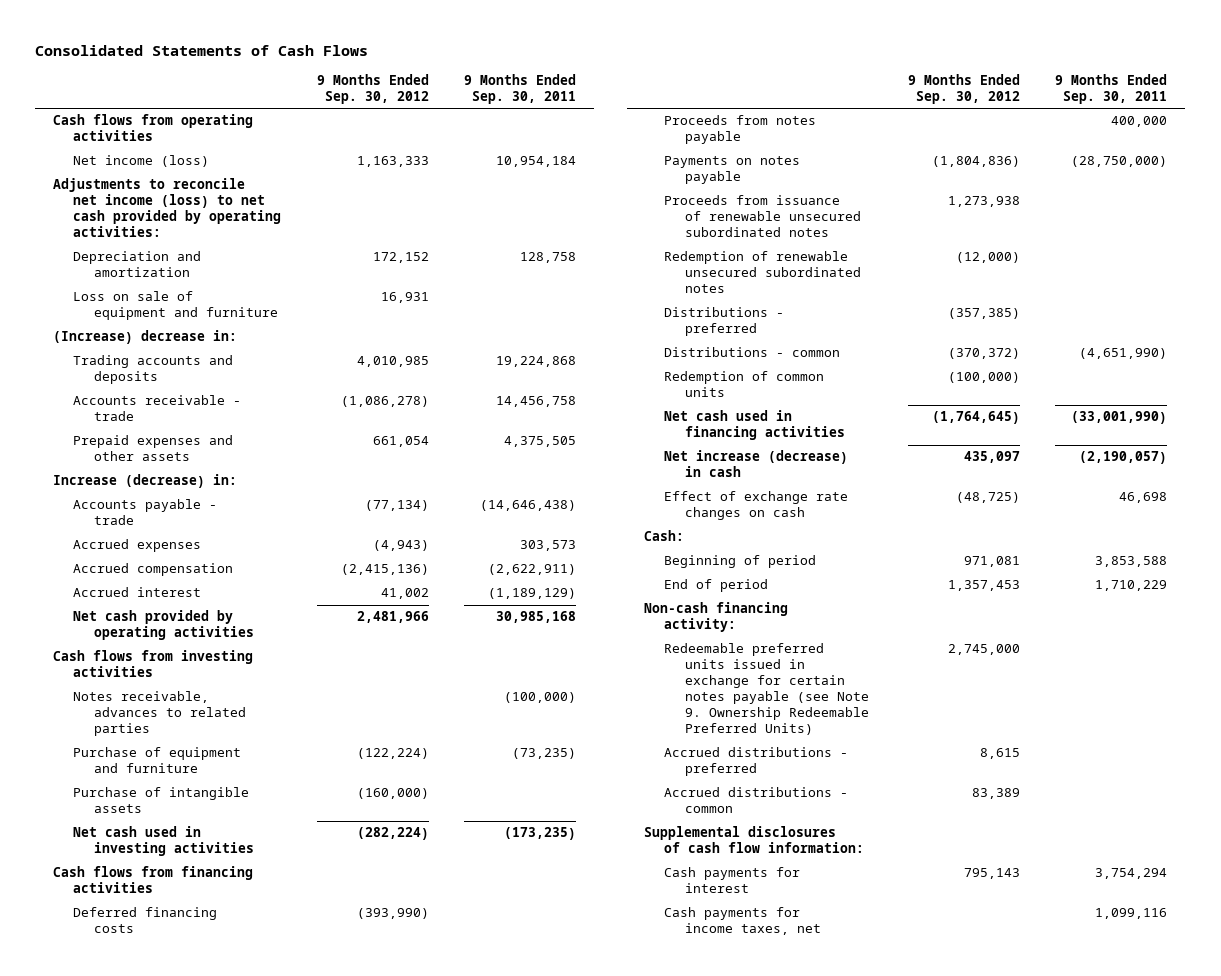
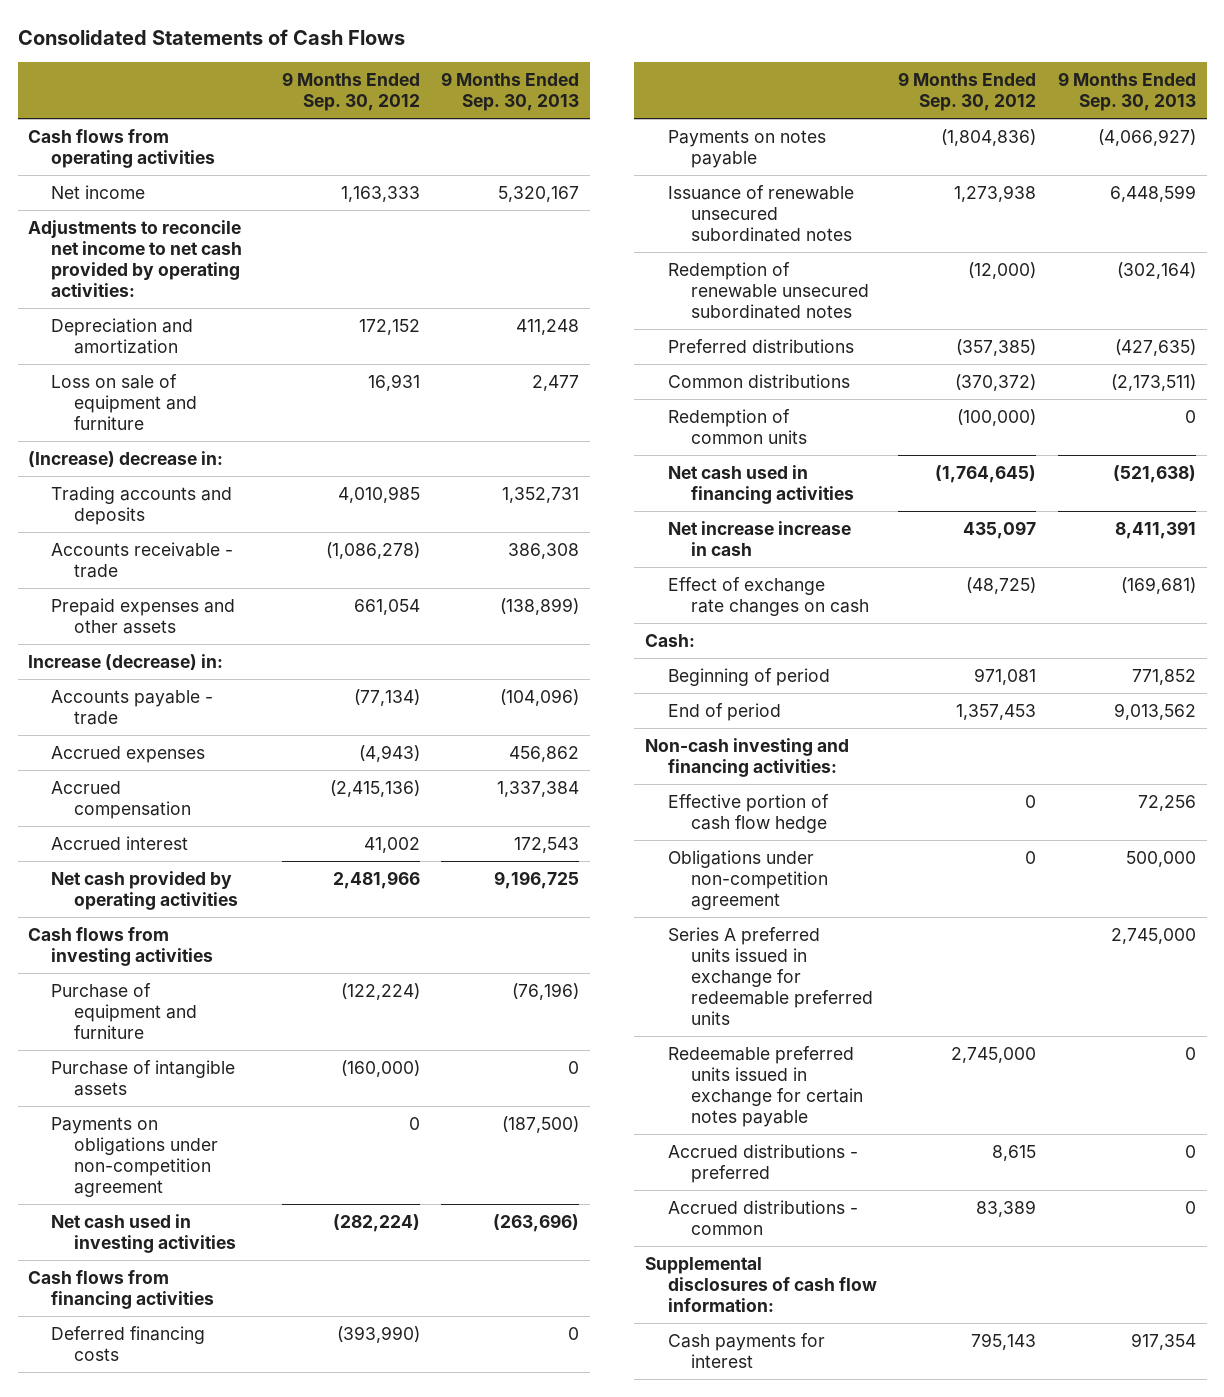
- | 9 Months Ended Sep. 30, 2012 | 9 Months Ended Sep. 30, 2011
+ | 9 Months Ended Sep. 30, 2012 | 9 Months Ended Sep. 30, 2013
- Net income (loss) | 1,163,333 | 10,954,184
- Adjustments to reconcile net income (loss) to net cash provided by operating activities:
+ Net income | 1,163,333 | 5,320,167
+ Adjustments to reconcile net income to net cash provided by operating activities:
- Notes receivable, advances to related parties | | (100,000)
+ Payments on obligations under non-competition agreement | 0 | (187,500)
- Proceeds from notes payable | | 400,000
- Proceeds from issuance of renewable unsecured subordinated notes | 1,273,938 |
+ Issuance of renewable unsecured subordinated notes | 1,273,938 | 6,448,599
- Distributions - preferred | (357,385) |
- Distributions - common | (370,372) | (4,651,990)
+ Preferred distributions | (357,385) | (427,635)
+ Common distributions | (370,372) | (2,173,511)
- Net increase (decrease) in cash | 435,097 | (2,190,057)
+ Net increase increase in cash | 435,097 | 8,411,391
- Non-cash financing activity:
- Redeemable preferred units issued in exchange for certain notes payable (see Note 9. Ownership Redeemable Preferred Units) | 2,745,000 |
+ Non-cash investing and financing activities:
+ Effective portion of cash flow hedge | 0 | 72,256
+ Obligations under non-competition agreement | 0 | 500,000
+ Series A preferred units issued in exchange for redeemable preferred units | | 2,745,000
+ Redeemable preferred units issued in exchange for certain notes payable | 2,745,000 | 0
- Cash payments for income taxes, net | | 1,099,116

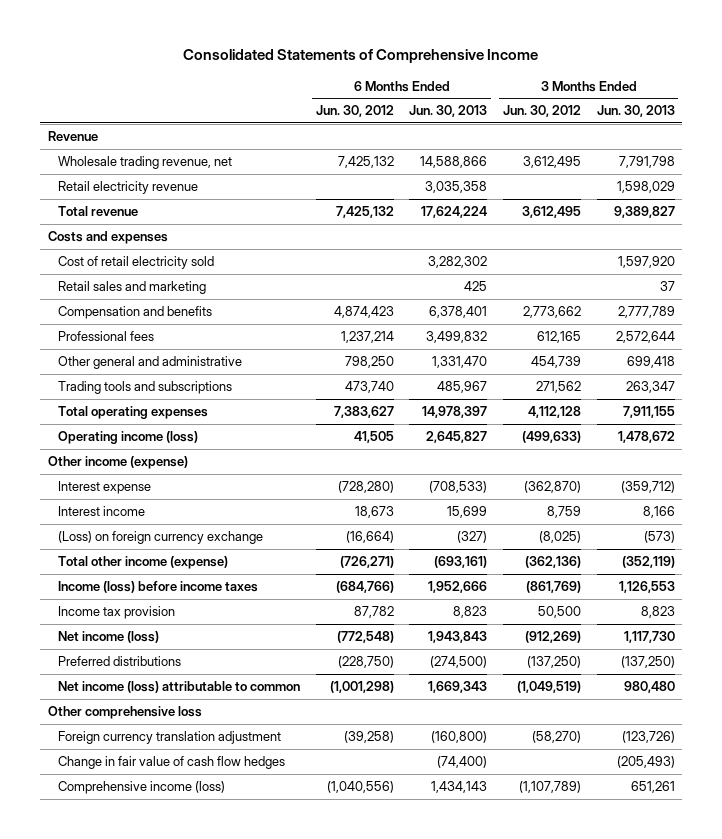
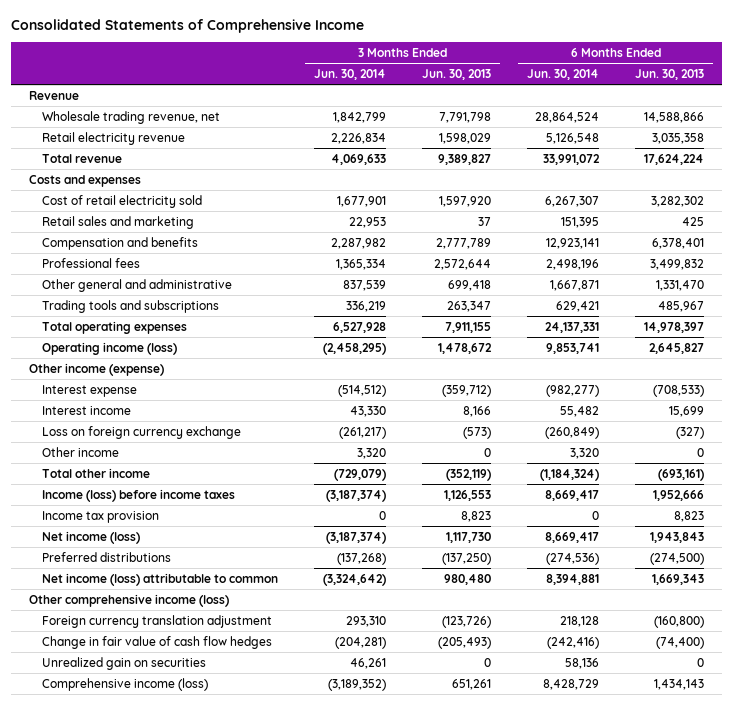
- | 6 Months Ended Jun. 30, 2012 | 6 Months Ended Jun. 30, 2013 | 3 Months Ended Jun. 30, 2012 | 3 Months Ended Jun. 30, 2013
+ | 3 Months Ended Jun. 30, 2014 | 3 Months Ended Jun. 30, 2013 | 6 Months Ended Jun. 30, 2014 | 6 Months Ended Jun. 30, 2013
- (Loss) on foreign currency exchange | (16,664) | (327) | (8,025) | (573)
- Total other income (expense) | (726,271) | (693,161) | (362,136) | (352,119)
+ Loss on foreign currency exchange | (261,217) | (573) | (260,849) | (327)
+ Other income | 3,320 | 0 | 3,320 | 0
+ Total other income | (729,079) | (352,119) | (1,184,324) | (693,161)
- Other comprehensive loss
+ Other comprehensive income (loss)
+ Unrealized gain on securities | 46,261 | 0 | 58,136 | 0

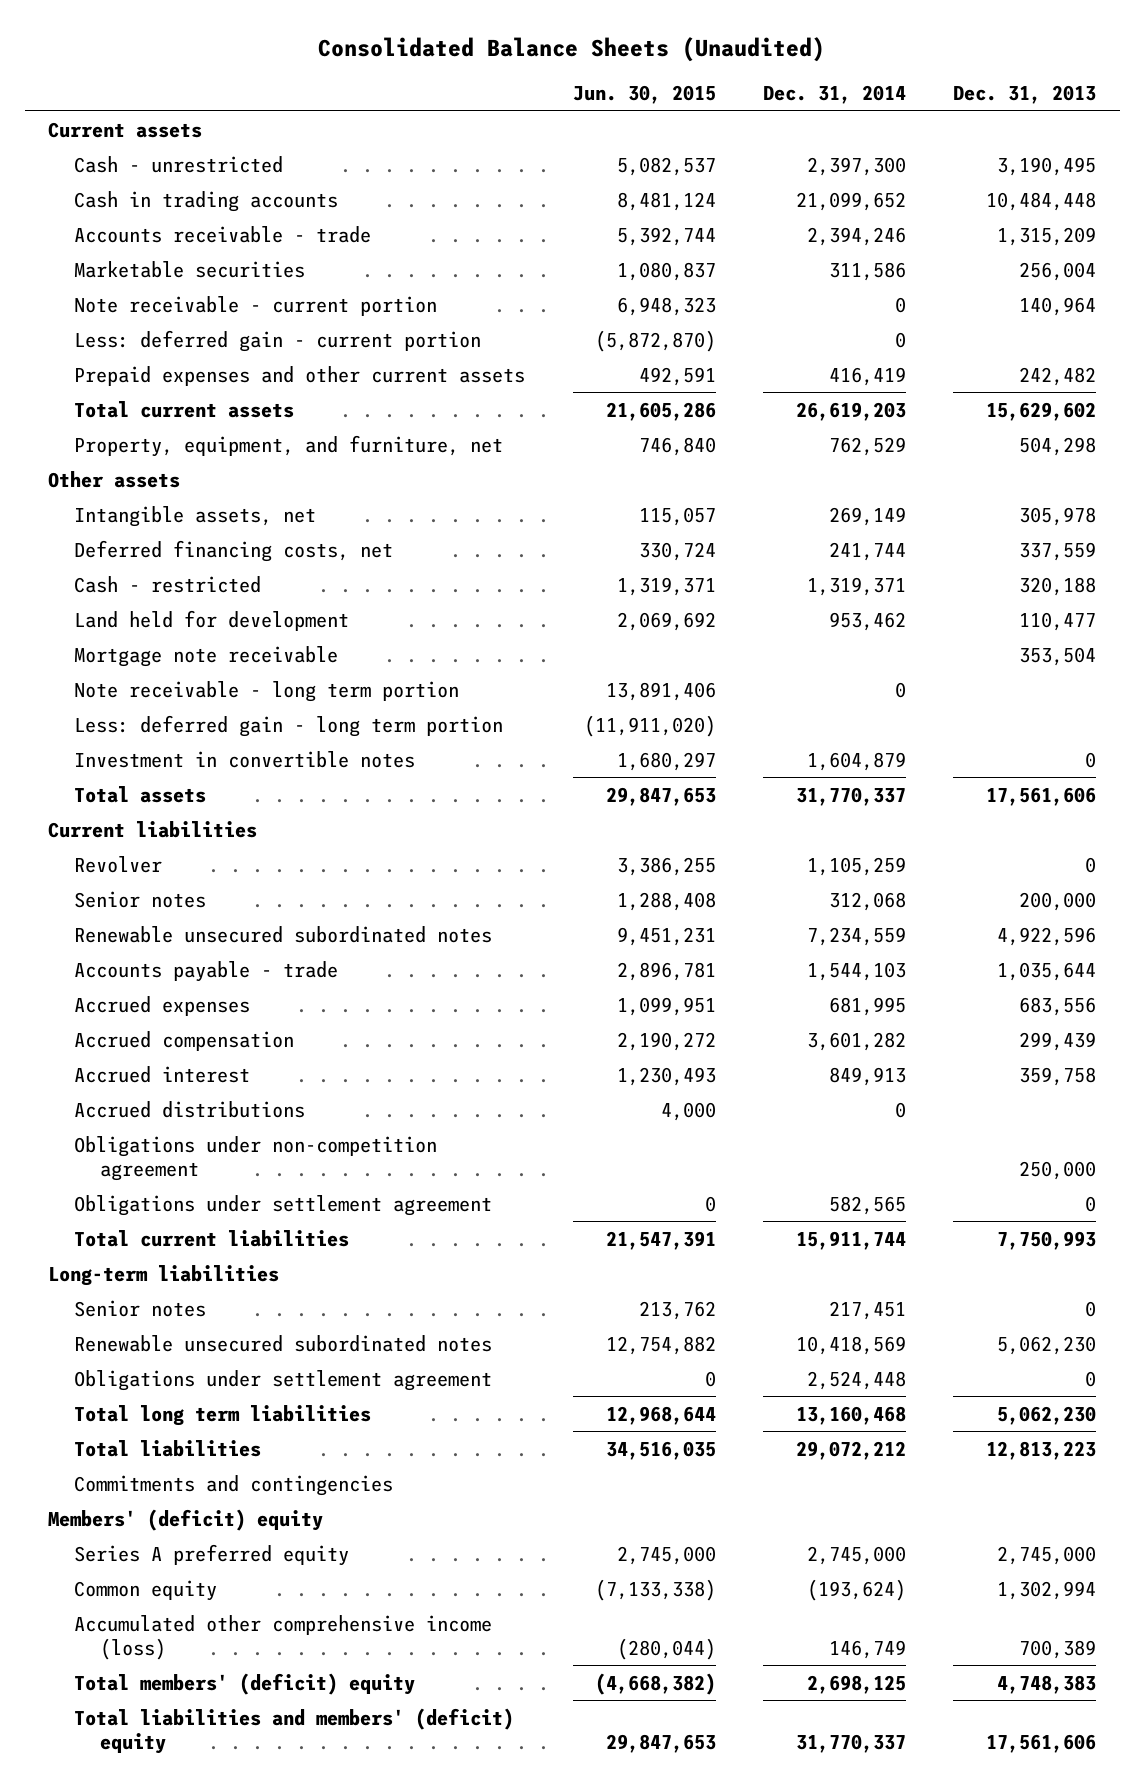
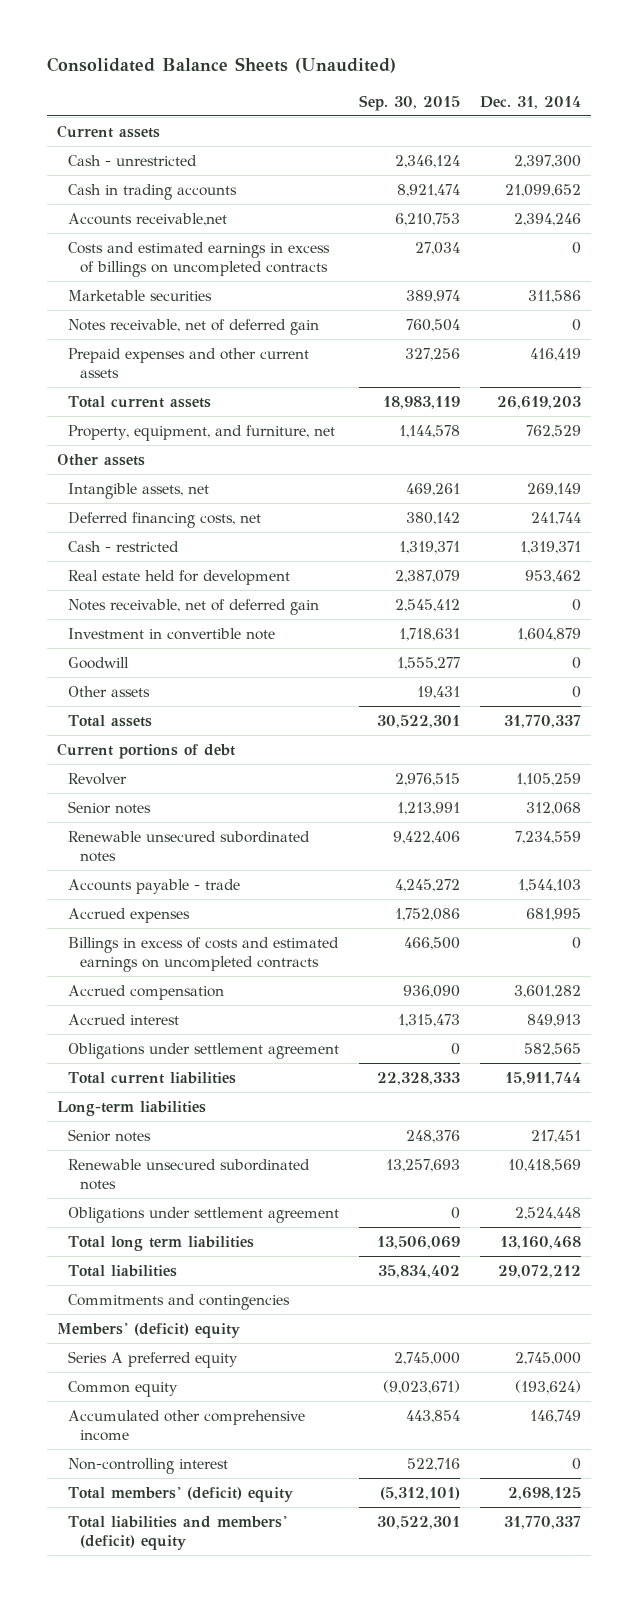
- | Jun. 30, 2015 | Dec. 31, 2014 | Dec. 31, 2013
+ | Sep. 30, 2015 | Dec. 31, 2014
- Accounts receivable - trade | 5,392,744 | 2,394,246 | 1,315,209
+ Accounts receivable,net | 6,210,753 | 2,394,246
+ Costs and estimated earnings in excess of billings on uncompleted contracts | 27,034 | 0
- Note receivable - current portion | 6,948,323 | 0 | 140,964
- Less: deferred gain - current portion | (5,872,870) | 0 |
+ Notes receivable, net of deferred gain | 760,504 | 0
- Land held for development | 2,069,692 | 953,462 | 110,477
- Mortgage note receivable | | | 353,504
- Note receivable - long term portion | 13,891,406 | 0 |
- Less: deferred gain - long term portion | (11,911,020) | |
- Investment in convertible notes | 1,680,297 | 1,604,879 | 0
+ Real estate held for development | 2,387,079 | 953,462
+ Notes receivable, net of deferred gain | 2,545,412 | 0
+ Investment in convertible note | 1,718,631 | 1,604,879
+ Goodwill | 1,555,277 | 0
+ Other assets | 19,431 | 0
- Current liabilities
+ Current portions of debt
+ Billings in excess of costs and estimated earnings on uncompleted contracts | 466,500 | 0
- Accrued distributions | 4,000 | 0 |
- Obligations under non-competition agreement | | | 250,000
- Accumulated other comprehensive income (loss) | (280,044) | 146,749 | 700,389
+ Accumulated other comprehensive income | 443,854 | 146,749
+ Non-controlling interest | 522,716 | 0

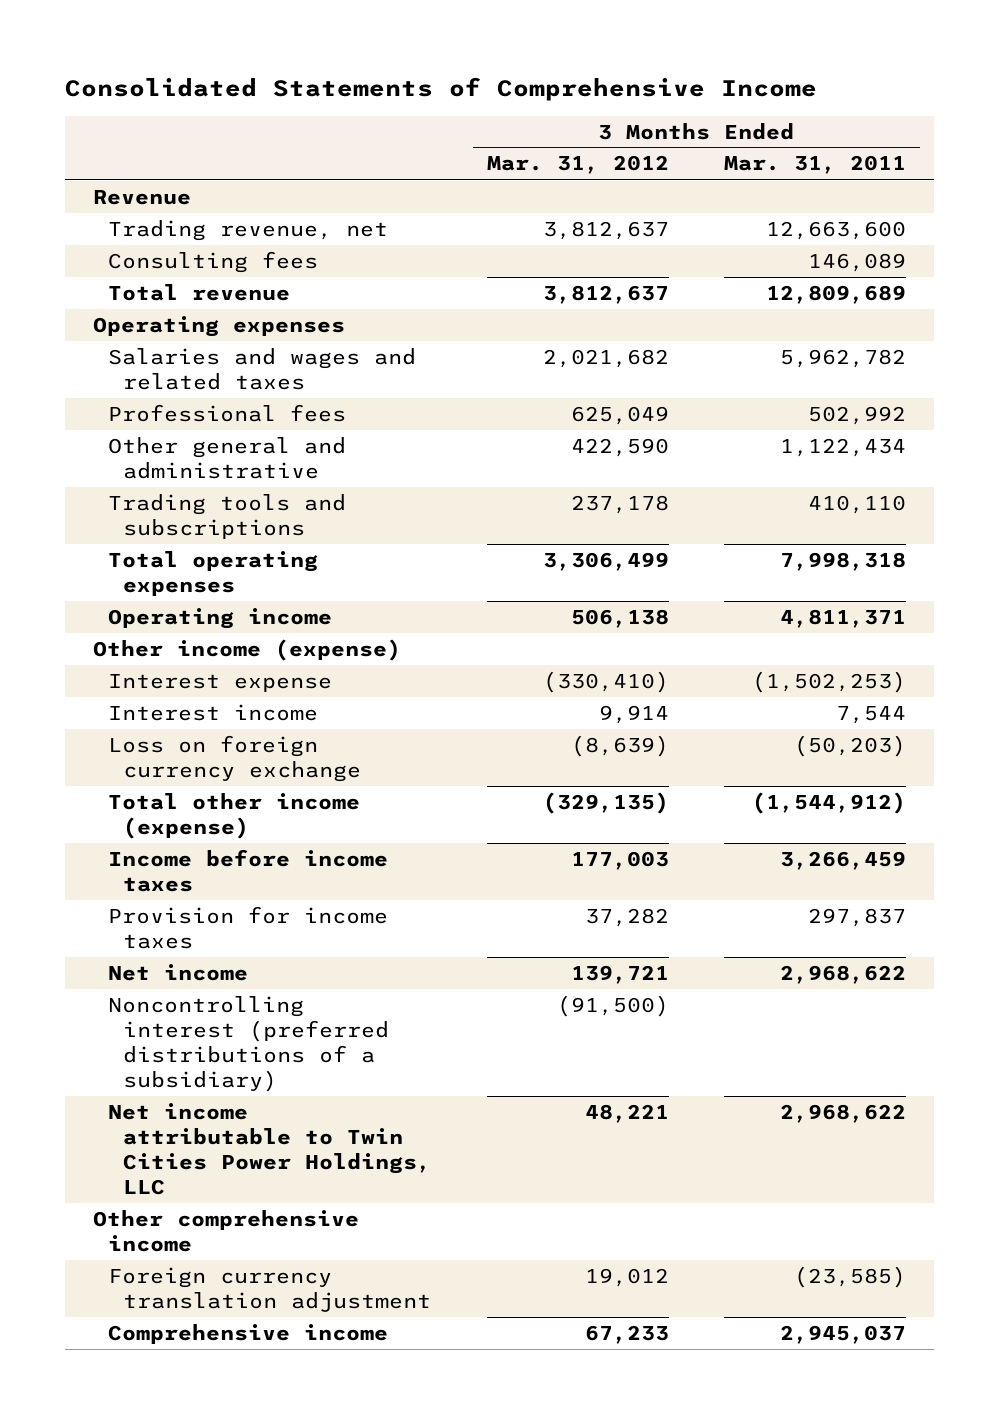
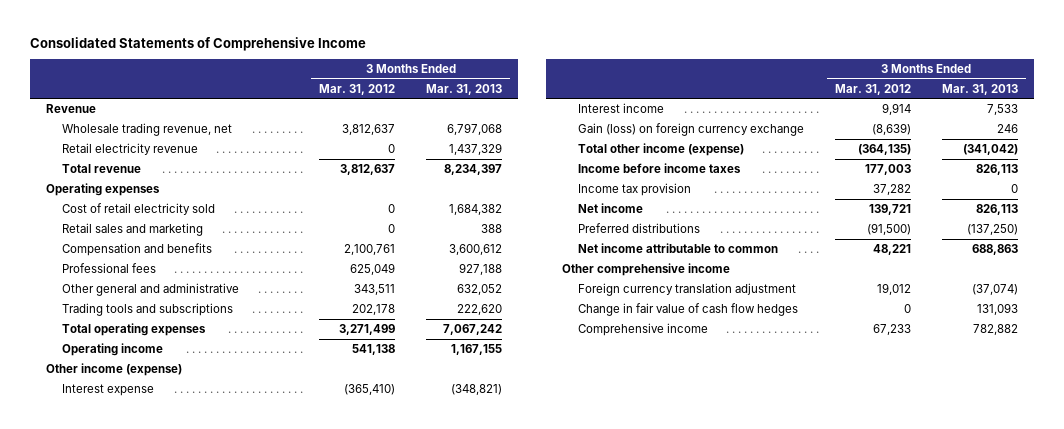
- | 3 Months Ended Mar. 31, 2012 | 3 Months Ended Mar. 31, 2011
+ | 3 Months Ended Mar. 31, 2012 | 3 Months Ended Mar. 31, 2013
- Trading revenue, net | 3,812,637 | 12,663,600
- Consulting fees | | 146,089
+ Wholesale trading revenue, net | 3,812,637 | 6,797,068
+ Retail electricity revenue | 0 | 1,437,329
- Salaries and wages and related taxes | 2,021,682 | 5,962,782
+ Cost of retail electricity sold | 0 | 1,684,382
+ Retail sales and marketing | 0 | 388
+ Compensation and benefits | 2,100,761 | 3,600,612
- Other general and administrative | 422,590 | 1,122,434
- Trading tools and subscriptions | 237,178 | 410,110
- Total operating expenses | 3,306,499 | 7,998,318
- Operating income | 506,138 | 4,811,371
+ Other general and administrative | 343,511 | 632,052
+ Trading tools and subscriptions | 202,178 | 222,620
+ Total operating expenses | 3,271,499 | 7,067,242
+ Operating income | 541,138 | 1,167,155
- Interest expense | (330,410) | (1,502,253)
+ Interest expense | (365,410) | (348,821)
- Loss on foreign currency exchange | (8,639) | (50,203)
- Total other income (expense) | (329,135) | (1,544,912)
+ Gain (loss) on foreign currency exchange | (8,639) | 246
+ Total other income (expense) | (364,135) | (341,042)
- Provision for income taxes | 37,282 | 297,837
+ Income tax provision | 37,282 | 0
- Noncontrolling interest (preferred distributions of a subsidiary) | (91,500) |
- Net income attributable to Twin Cities Power Holdings, LLC | 48,221 | 2,968,622
+ Preferred distributions | (91,500) | (137,250)
+ Net income attributable to common | 48,221 | 688,863
+ Change in fair value of cash flow hedges | 0 | 131,093

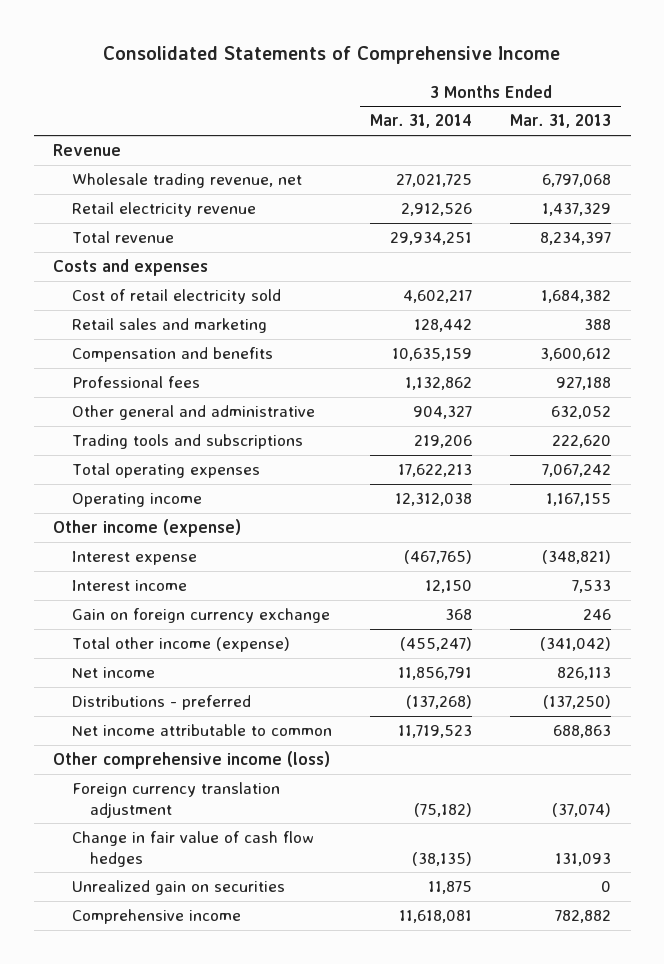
- | 3 Months Ended Mar. 31, 2012 | 3 Months Ended Mar. 31, 2013
+ | 3 Months Ended Mar. 31, 2014 | 3 Months Ended Mar. 31, 2013
- Operating expenses
+ Costs and expenses
- Gain (loss) on foreign currency exchange | (8,639) | 246
+ Gain on foreign currency exchange | 368 | 246
- Income before income taxes | 177,003 | 826,113
- Income tax provision | 37,282 | 0
- Preferred distributions | (91,500) | (137,250)
+ Distributions - preferred | (137,268) | (137,250)
- Other comprehensive income
+ Other comprehensive income (loss)
+ Unrealized gain on securities | 11,875 | 0

